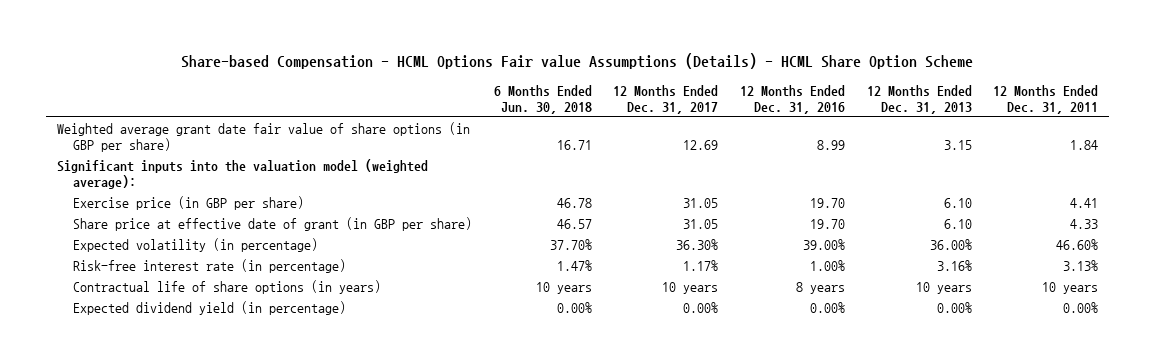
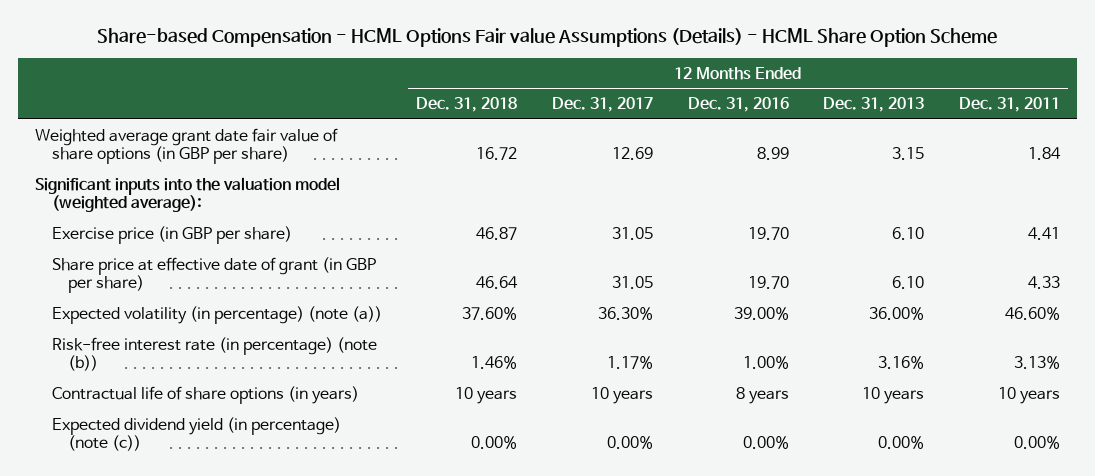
- | 6 Months Ended Jun. 30, 2018 | 12 Months Ended Dec. 31, 2017 | 12 Months Ended Dec. 31, 2016 | 12 Months Ended Dec. 31, 2013 | 12 Months Ended Dec. 31, 2011
+ | 12 Months Ended Dec. 31, 2018 | 12 Months Ended Dec. 31, 2017 | 12 Months Ended Dec. 31, 2016 | 12 Months Ended Dec. 31, 2013 | 12 Months Ended Dec. 31, 2011
- Expected volatility (in percentage) | 37.70% | 36.30% | 39.00% | 36.00% | 46.60%
- Risk-free interest rate (in percentage) | 1.47% | 1.17% | 1.00% | 3.16% | 3.13%
+ Expected volatility (in percentage) (note (a)) | 37.60% | 36.30% | 39.00% | 36.00% | 46.60%
+ Risk-free interest rate (in percentage) (note (b)) | 1.46% | 1.17% | 1.00% | 3.16% | 3.13%
- Expected dividend yield (in percentage) | 0.00% | 0.00% | 0.00% | 0.00% | 0.00%
+ Expected dividend yield (in percentage) (note (c)) | 0.00% | 0.00% | 0.00% | 0.00% | 0.00%

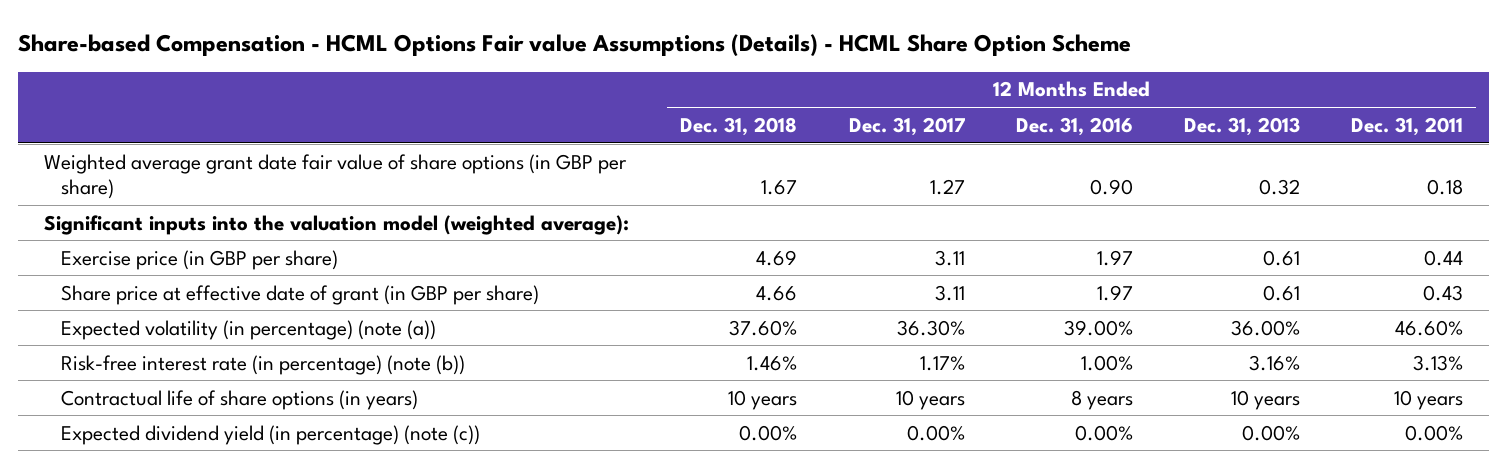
- Weighted average grant date fair value of share options (in GBP per share) | 16.72 | 12.69 | 8.99 | 3.15 | 1.84
+ Weighted average grant date fair value of share options (in GBP per share) | 1.67 | 1.27 | 0.90 | 0.32 | 0.18
- Exercise price (in GBP per share) | 46.87 | 31.05 | 19.70 | 6.10 | 4.41
- Share price at effective date of grant (in GBP per share) | 46.64 | 31.05 | 19.70 | 6.10 | 4.33
+ Exercise price (in GBP per share) | 4.69 | 3.11 | 1.97 | 0.61 | 0.44
+ Share price at effective date of grant (in GBP per share) | 4.66 | 3.11 | 1.97 | 0.61 | 0.43

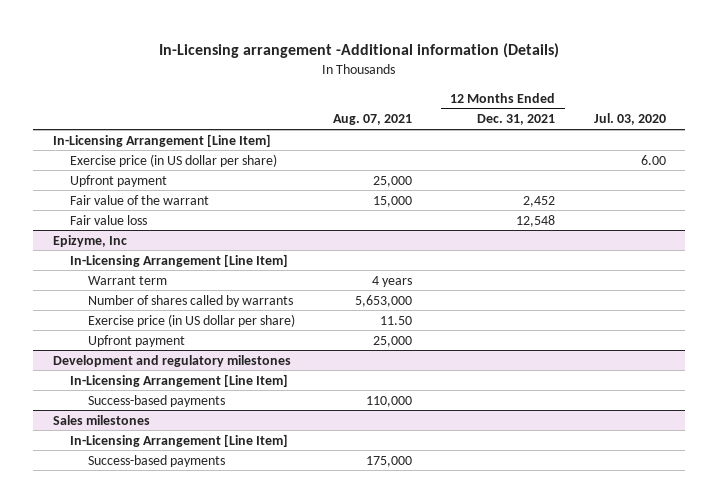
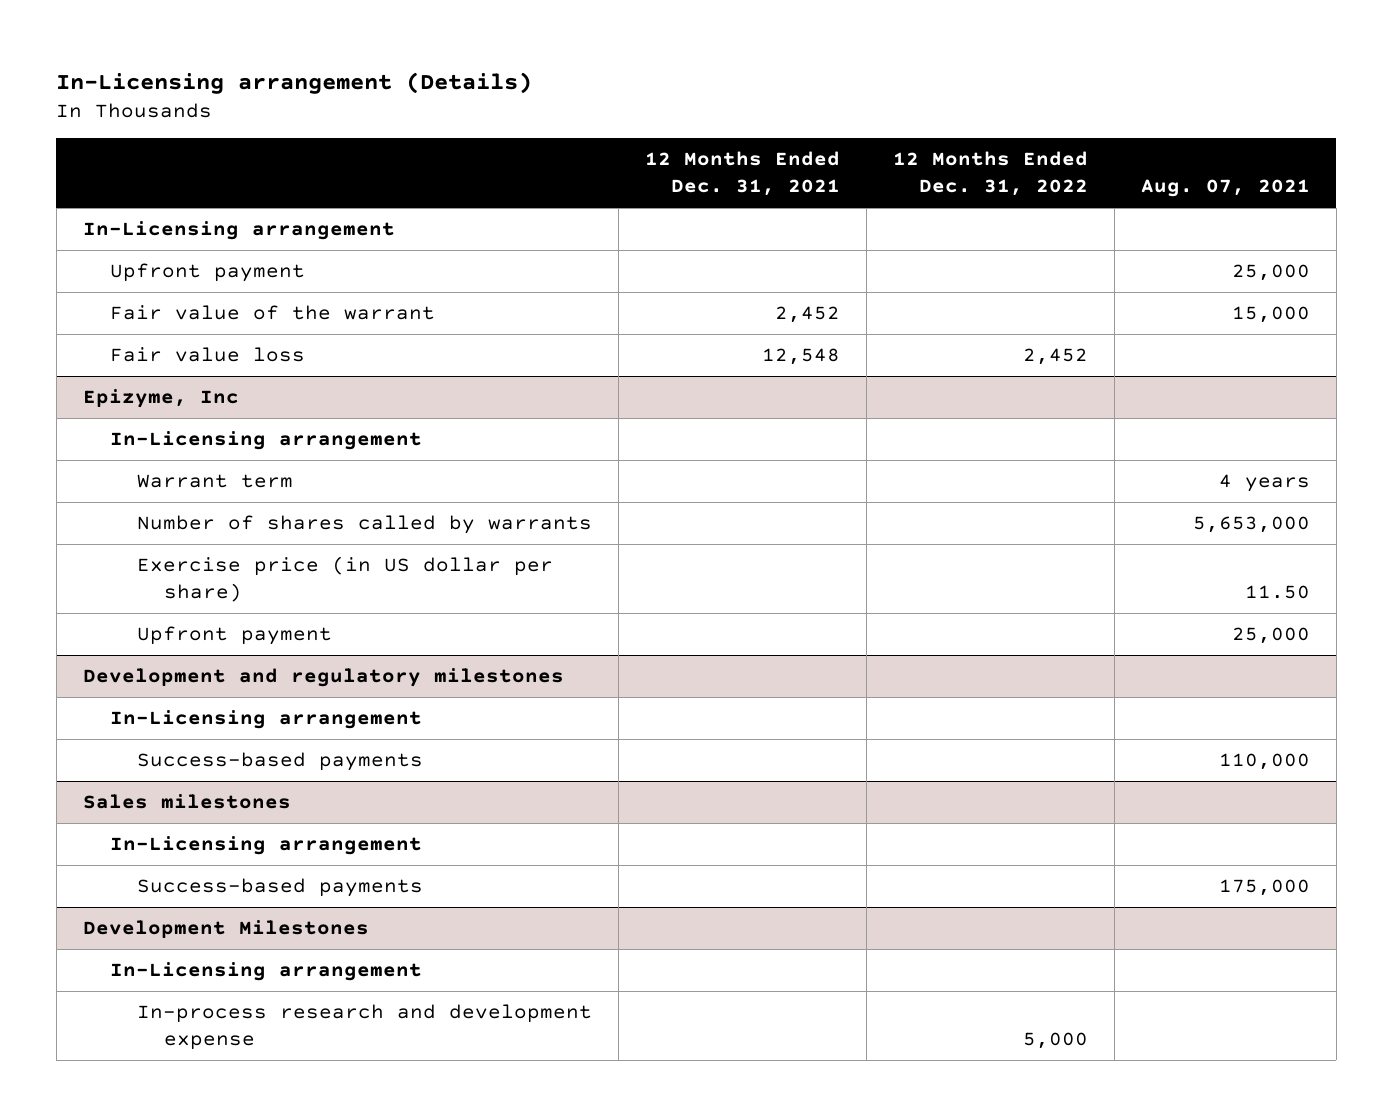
- In-Licensing arrangement -Additional information (Details)
+ In-Licensing arrangement (Details)
- | Aug. 07, 2021 | 12 Months Ended Dec. 31, 2021 | Jul. 03, 2020
+ | 12 Months Ended Dec. 31, 2021 | 12 Months Ended Dec. 31, 2022 | Aug. 07, 2021
- In-Licensing Arrangement [Line Item]
- Exercise price (in US dollar per share) | | | 6.00
+ In-Licensing arrangement
@ Epizyme, Inc
- In-Licensing Arrangement [Line Item]
+ In-Licensing arrangement
@ Development and regulatory milestones
- In-Licensing Arrangement [Line Item]
+ In-Licensing arrangement
@ Sales milestones
- In-Licensing Arrangement [Line Item]
+ In-Licensing arrangement
+ Development Milestones
+ In-Licensing arrangement
+ In-process research and development expense | | 5,000 |

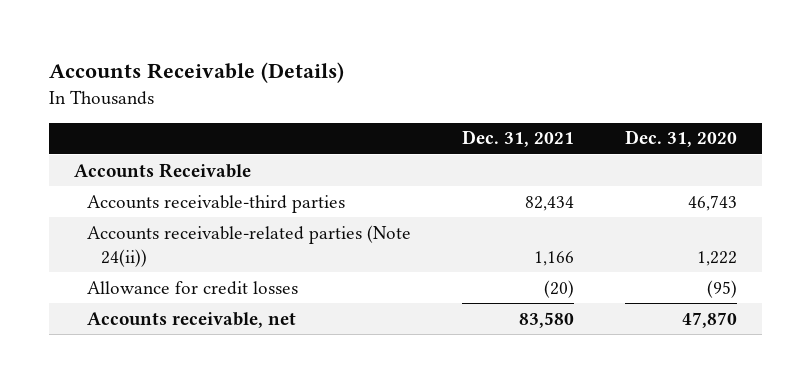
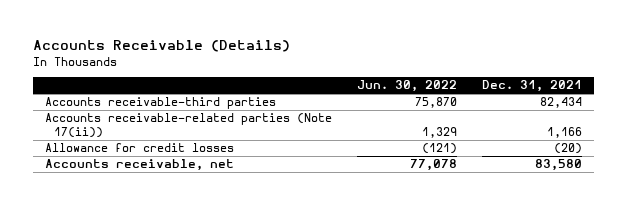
- | Dec. 31, 2021 | Dec. 31, 2020
+ | Jun. 30, 2022 | Dec. 31, 2021
- Accounts Receivable
- Accounts receivable-related parties (Note 24(ii)) | 1,166 | 1,222
+ Accounts receivable-related parties (Note 17(ii)) | 1,329 | 1,166

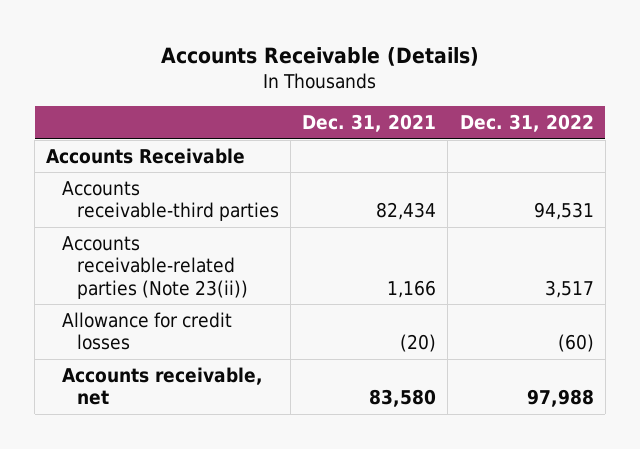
- | Jun. 30, 2022 | Dec. 31, 2021
+ | Dec. 31, 2021 | Dec. 31, 2022
+ Accounts Receivable
- Accounts receivable-related parties (Note 17(ii)) | 1,329 | 1,166
+ Accounts receivable-related parties (Note 23(ii)) | 1,166 | 3,517

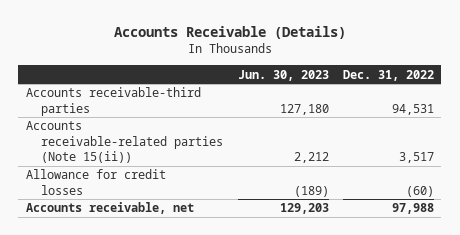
- | Dec. 31, 2021 | Dec. 31, 2022
+ | Jun. 30, 2023 | Dec. 31, 2022
- Accounts Receivable
- Accounts receivable-related parties (Note 23(ii)) | 1,166 | 3,517
+ Accounts receivable-related parties (Note 15(ii)) | 2,212 | 3,517

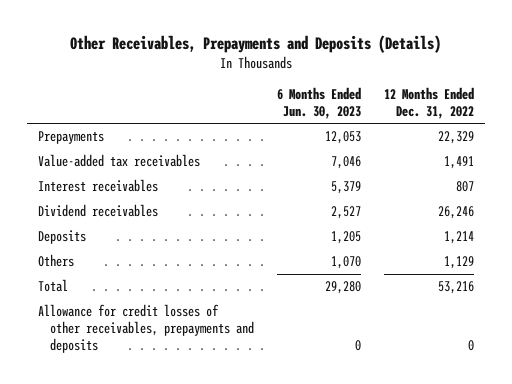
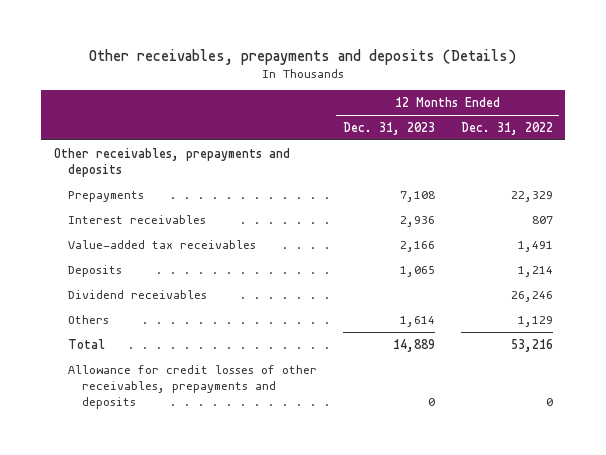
- Other Receivables, Prepayments and Deposits (Details)
+ Other receivables, prepayments and deposits (Details)
- | 6 Months Ended Jun. 30, 2023 | 12 Months Ended Dec. 31, 2022
+ | 12 Months Ended Dec. 31, 2023 | 12 Months Ended Dec. 31, 2022
+ Other receivables, prepayments and deposits
moved down: Value-added tax receivables | 2,166 | 1,491
moved down: Dividend receivables | | 26,246

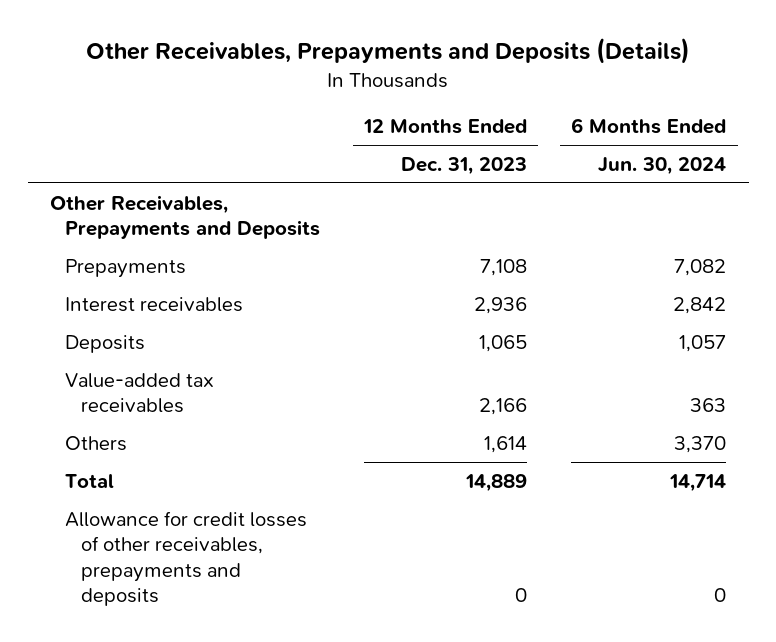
- Other receivables, prepayments and deposits (Details)
+ Other Receivables, Prepayments and Deposits (Details)
- | 12 Months Ended Dec. 31, 2023 | 12 Months Ended Dec. 31, 2022
+ | 12 Months Ended Dec. 31, 2023 | 6 Months Ended Jun. 30, 2024
- Other receivables, prepayments and deposits
+ Other Receivables, Prepayments and Deposits
- Dividend receivables | | 26,246
moved down: Value-added tax receivables | 2,166 | 363

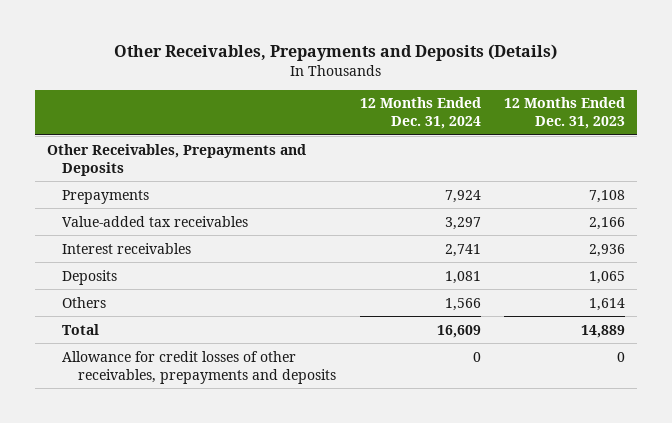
- | 12 Months Ended Dec. 31, 2023 | 6 Months Ended Jun. 30, 2024
+ | 12 Months Ended Dec. 31, 2024 | 12 Months Ended Dec. 31, 2023
moved up: Value-added tax receivables | 3,297 | 2,166

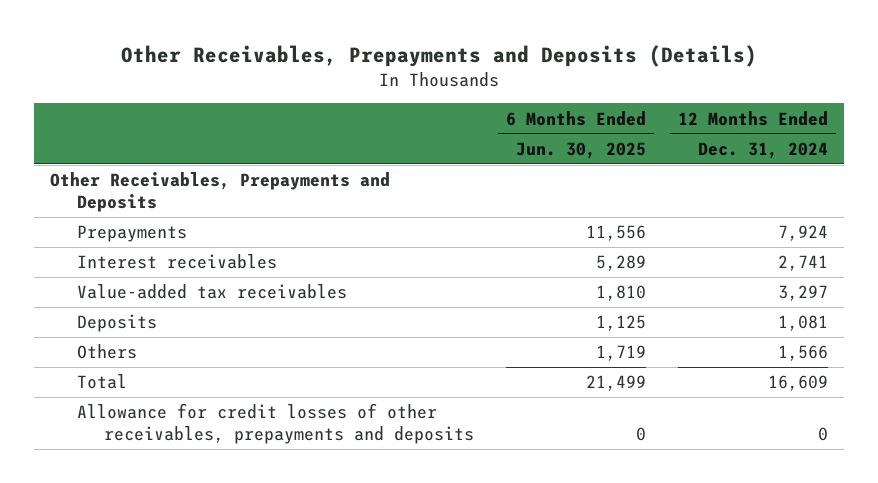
- | 12 Months Ended Dec. 31, 2024 | 12 Months Ended Dec. 31, 2023
+ | 6 Months Ended Jun. 30, 2025 | 12 Months Ended Dec. 31, 2024
moved down: Value-added tax receivables | 1,810 | 3,297

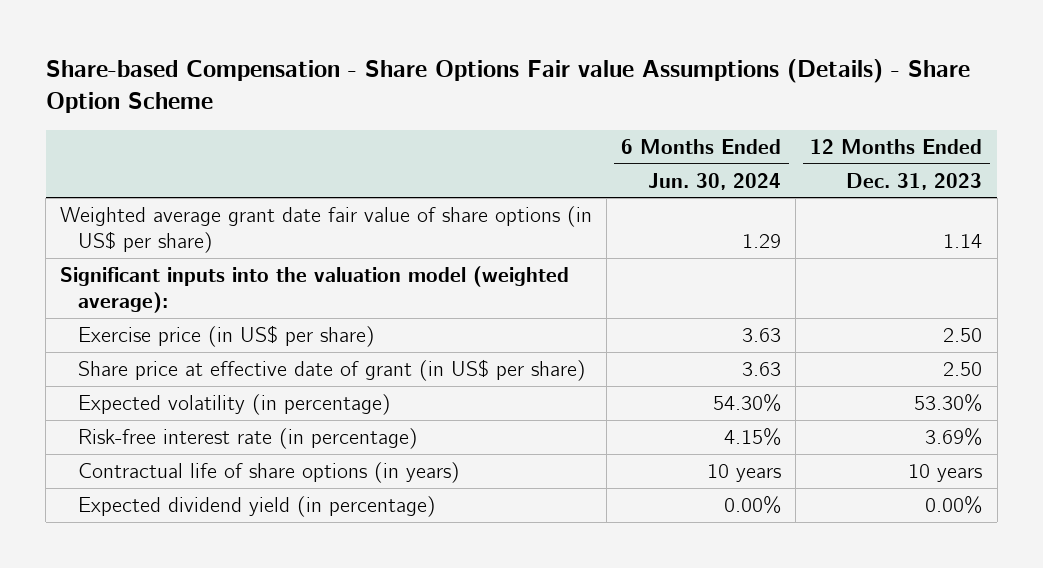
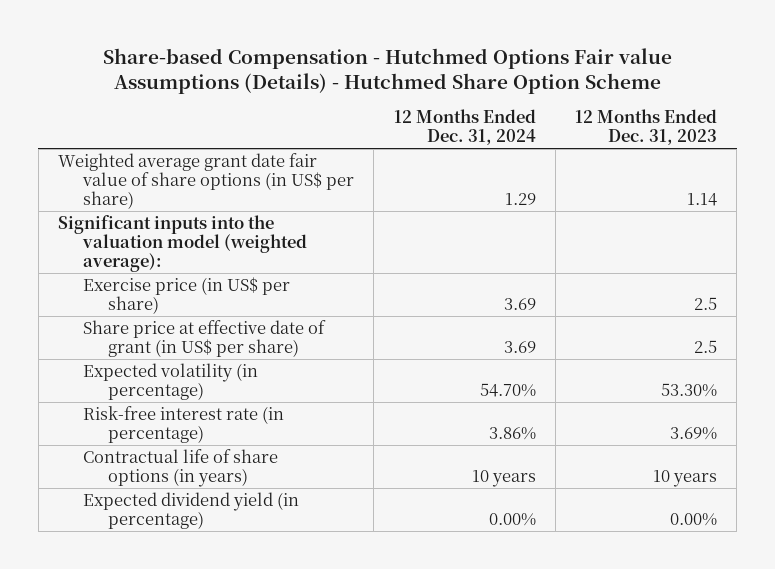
- Share-based Compensation - Share Options Fair value Assumptions (Details) - Share Option Scheme
+ Share-based Compensation - Hutchmed Options Fair value Assumptions (Details) - Hutchmed Share Option Scheme
- | 6 Months Ended Jun. 30, 2024 | 12 Months Ended Dec. 31, 2023
+ | 12 Months Ended Dec. 31, 2024 | 12 Months Ended Dec. 31, 2023
- Exercise price (in US$ per share) | 3.63 | 2.50
- Share price at effective date of grant (in US$ per share) | 3.63 | 2.50
+ Exercise price (in US$ per share) | 3.69 | 2.5
+ Share price at effective date of grant (in US$ per share) | 3.69 | 2.5

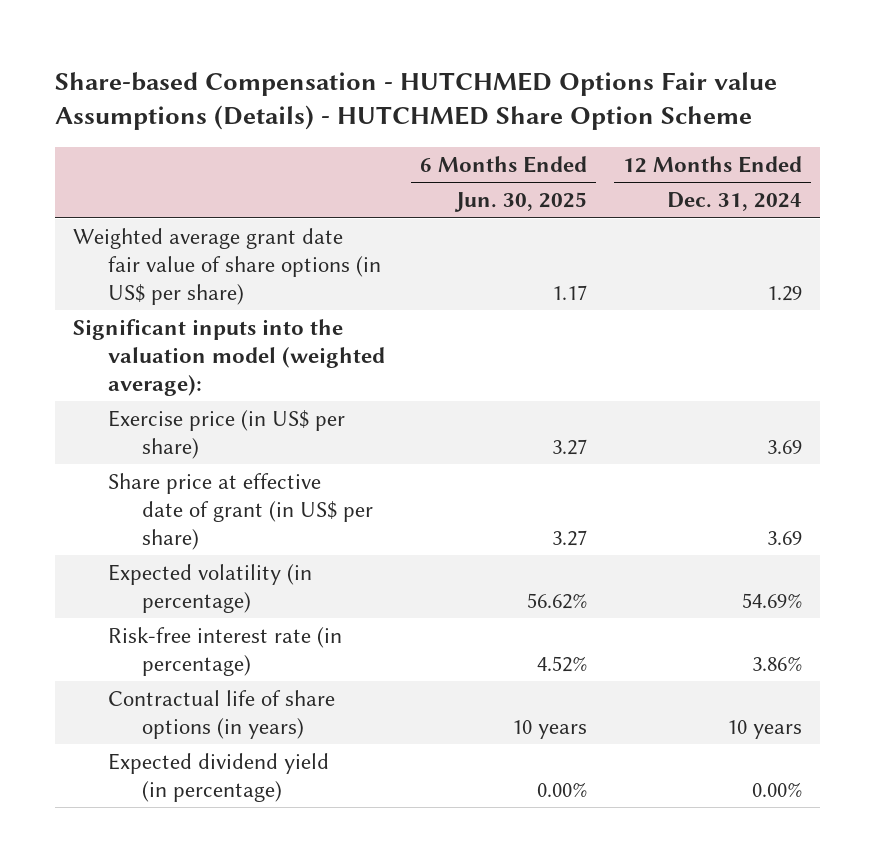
- Share-based Compensation - Hutchmed Options Fair value Assumptions (Details) - Hutchmed Share Option Scheme
+ Share-based Compensation - HUTCHMED Options Fair value Assumptions (Details) - HUTCHMED Share Option Scheme
- | 12 Months Ended Dec. 31, 2024 | 12 Months Ended Dec. 31, 2023
+ | 6 Months Ended Jun. 30, 2025 | 12 Months Ended Dec. 31, 2024
- Expected volatility (in percentage) | 54.70% | 53.30%
+ Expected volatility (in percentage) | 56.62% | 54.69%

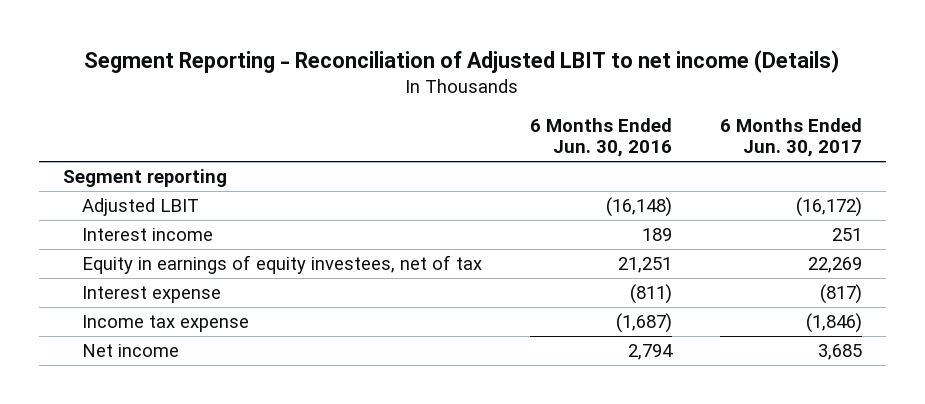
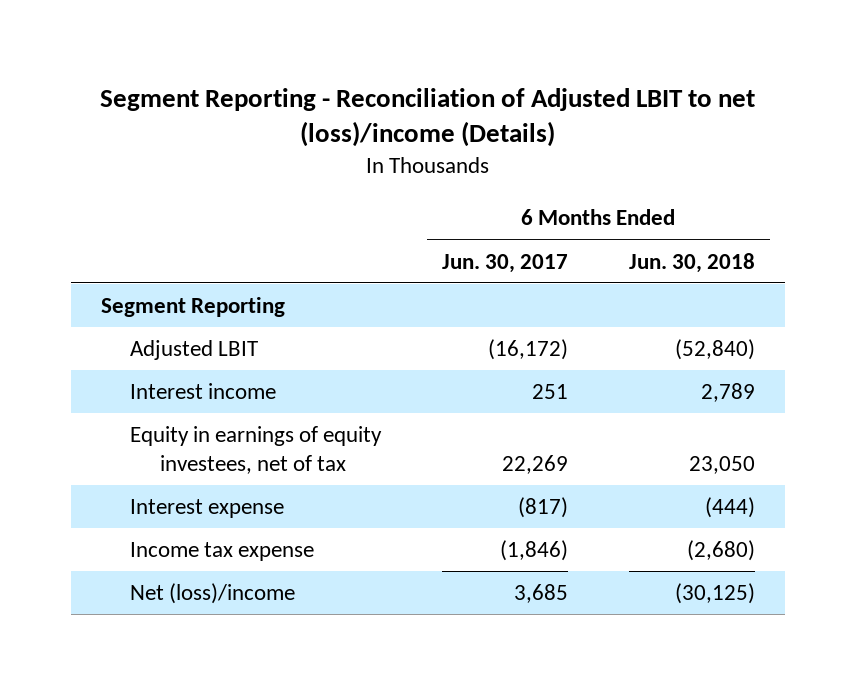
- Segment Reporting - Reconciliation of Adjusted LBIT to net income (Details)
+ Segment Reporting - Reconciliation of Adjusted LBIT to net (loss)/income (Details)
- | 6 Months Ended Jun. 30, 2016 | 6 Months Ended Jun. 30, 2017
+ | 6 Months Ended Jun. 30, 2017 | 6 Months Ended Jun. 30, 2018
- Segment reporting
+ Segment Reporting
- Net income | 2,794 | 3,685
+ Net (loss)/income | 3,685 | (30,125)

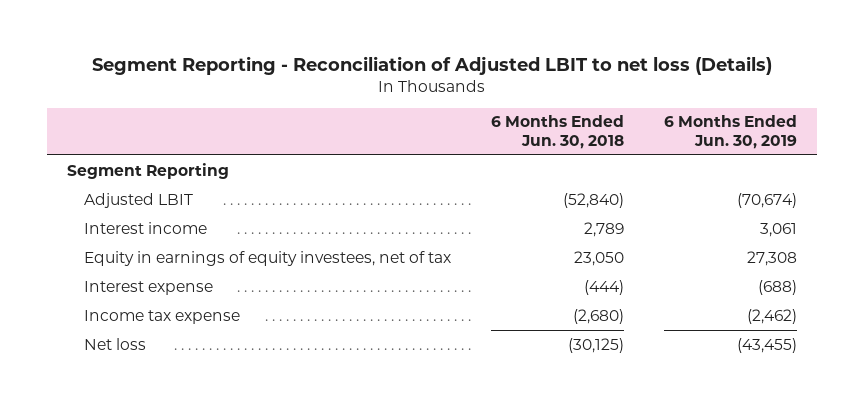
- Segment Reporting - Reconciliation of Adjusted LBIT to net (loss)/income (Details)
+ Segment Reporting - Reconciliation of Adjusted LBIT to net loss (Details)
- | 6 Months Ended Jun. 30, 2017 | 6 Months Ended Jun. 30, 2018
+ | 6 Months Ended Jun. 30, 2018 | 6 Months Ended Jun. 30, 2019
- Net (loss)/income | 3,685 | (30,125)
+ Net loss | (30,125) | (43,455)

